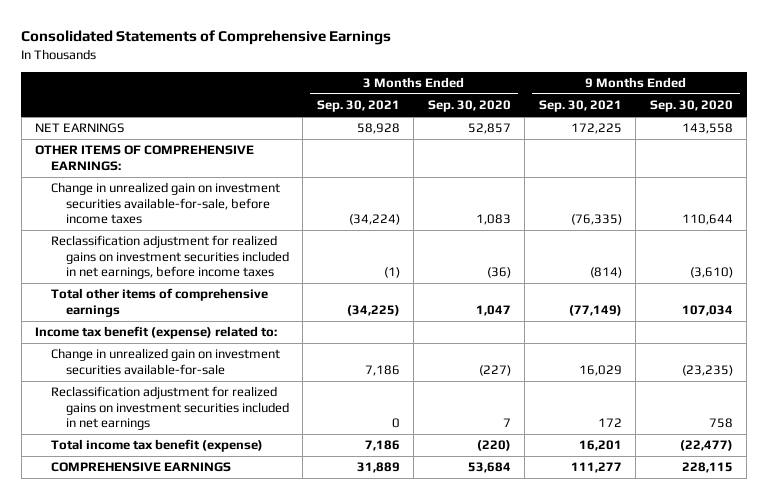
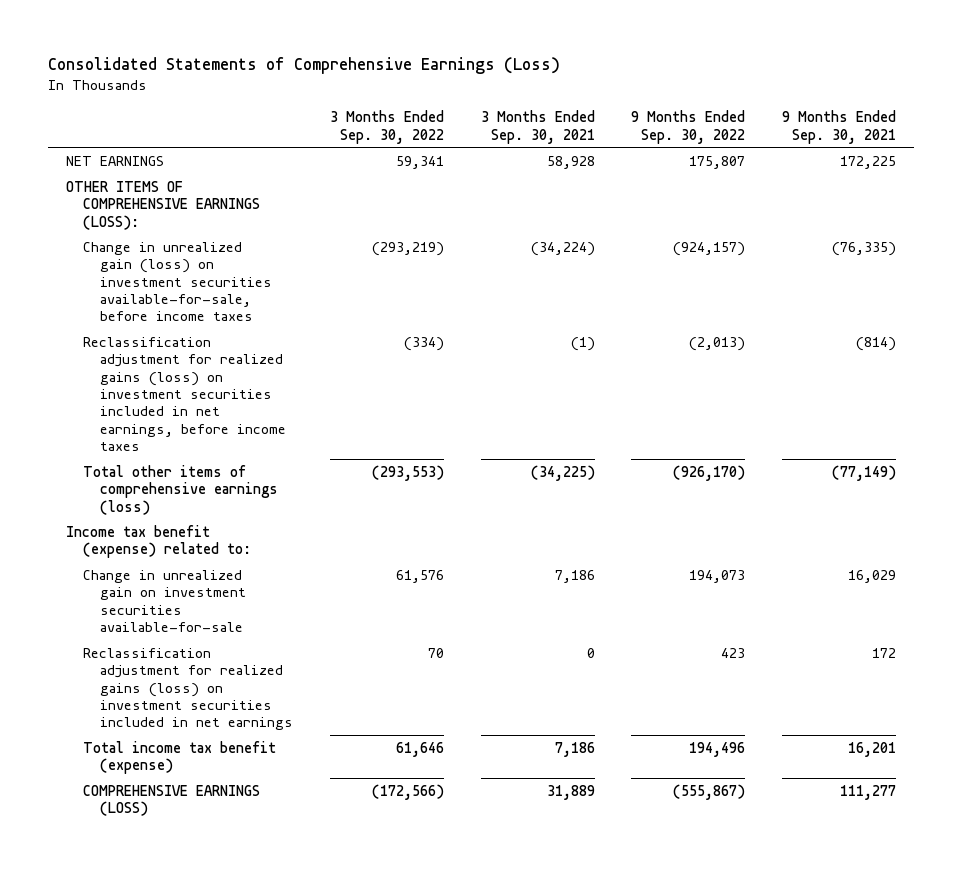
- Consolidated Statements of Comprehensive Earnings
+ Consolidated Statements of Comprehensive Earnings (Loss)
- | 3 Months Ended Sep. 30, 2021 | 3 Months Ended Sep. 30, 2020 | 9 Months Ended Sep. 30, 2021 | 9 Months Ended Sep. 30, 2020
+ | 3 Months Ended Sep. 30, 2022 | 3 Months Ended Sep. 30, 2021 | 9 Months Ended Sep. 30, 2022 | 9 Months Ended Sep. 30, 2021
- OTHER ITEMS OF COMPREHENSIVE EARNINGS:
- Change in unrealized gain on investment securities available-for-sale, before income taxes | (34,224) | 1,083 | (76,335) | 110,644
- Reclassification adjustment for realized gains on investment securities included in net earnings, before income taxes | (1) | (36) | (814) | (3,610)
- Total other items of comprehensive earnings | (34,225) | 1,047 | (77,149) | 107,034
+ OTHER ITEMS OF COMPREHENSIVE EARNINGS (LOSS):
+ Change in unrealized gain (loss) on investment securities available-for-sale, before income taxes | (293,219) | (34,224) | (924,157) | (76,335)
+ Reclassification adjustment for realized gains (loss) on investment securities included in net earnings, before income taxes | (334) | (1) | (2,013) | (814)
+ Total other items of comprehensive earnings (loss) | (293,553) | (34,225) | (926,170) | (77,149)
- Reclassification adjustment for realized gains on investment securities included in net earnings | 0 | 7 | 172 | 758
+ Reclassification adjustment for realized gains (loss) on investment securities included in net earnings | 70 | 0 | 423 | 172
- COMPREHENSIVE EARNINGS | 31,889 | 53,684 | 111,277 | 228,115
+ COMPREHENSIVE EARNINGS (LOSS) | (172,566) | 31,889 | (555,867) | 111,277

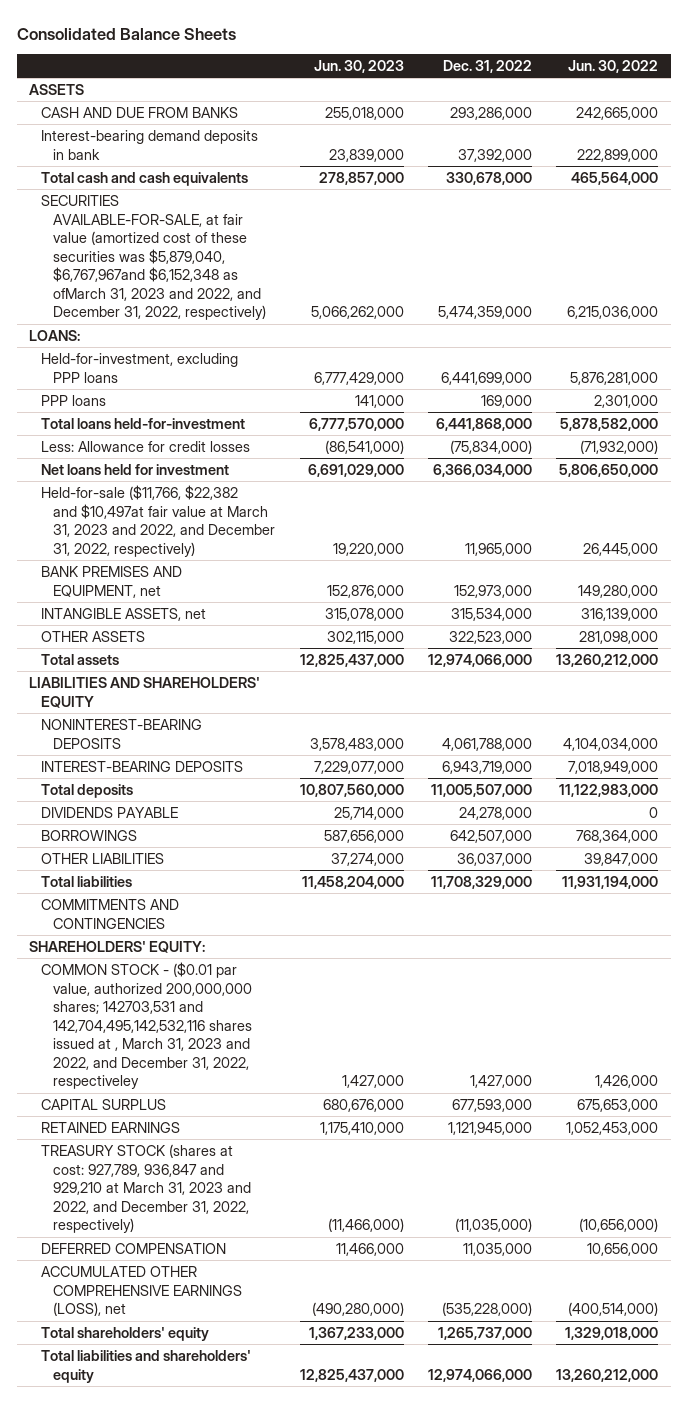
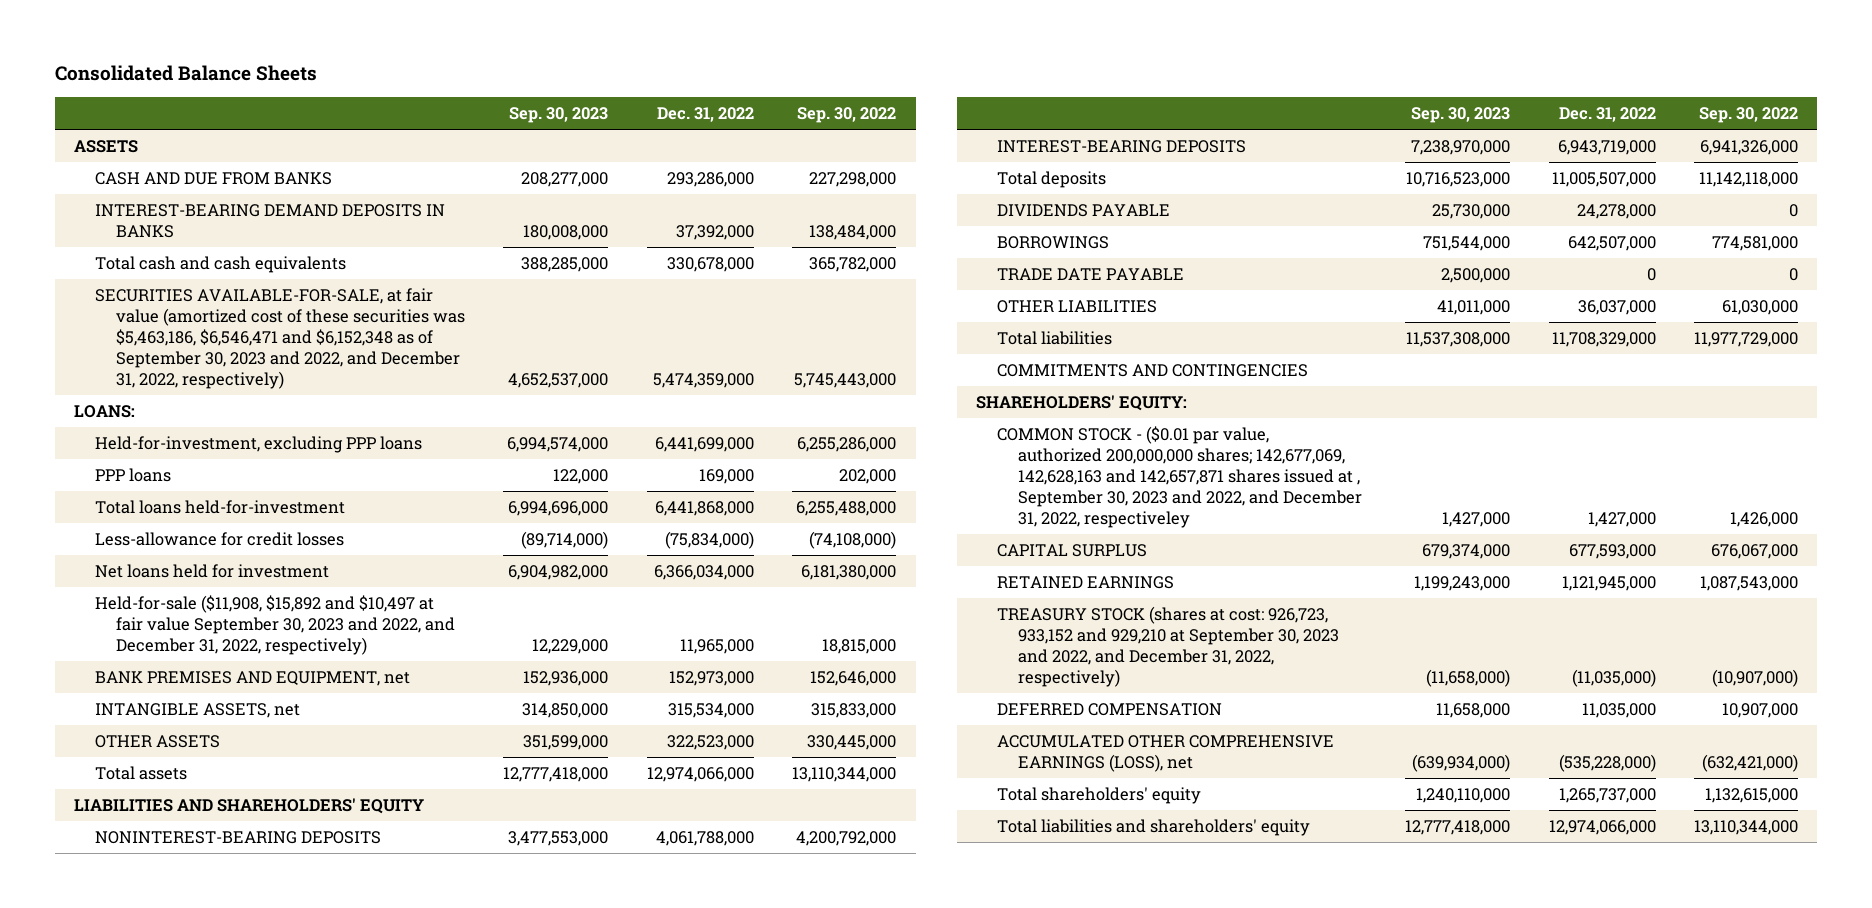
- | Jun. 30, 2023 | Dec. 31, 2022 | Jun. 30, 2022
+ | Sep. 30, 2023 | Dec. 31, 2022 | Sep. 30, 2022
- Interest-bearing demand deposits in bank | 23,839,000 | 37,392,000 | 222,899,000
+ INTEREST-BEARING DEMAND DEPOSITS IN BANKS | 180,008,000 | 37,392,000 | 138,484,000
- SECURITIES AVAILABLE-FOR-SALE, at fair value (amortized cost of these securities was $5,879,040, $6,767,967and $6,152,348 as ofMarch 31, 2023 and 2022, and December 31, 2022, respectively) | 5,066,262,000 | 5,474,359,000 | 6,215,036,000
+ SECURITIES AVAILABLE-FOR-SALE, at fair value (amortized cost of these securities was $5,463,186, $6,546,471 and $6,152,348 as of September 30, 2023 and 2022, and December 31, 2022, respectively) | 4,652,537,000 | 5,474,359,000 | 5,745,443,000
- Less: Allowance for credit losses | (86,541,000) | (75,834,000) | (71,932,000)
+ Less-allowance for credit losses | (89,714,000) | (75,834,000) | (74,108,000)
- Held-for-sale ($11,766, $22,382 and $10,497at fair value at March 31, 2023 and 2022, and December 31, 2022, respectively) | 19,220,000 | 11,965,000 | 26,445,000
+ Held-for-sale ($11,908, $15,892 and $10,497 at fair value September 30, 2023 and 2022, and December 31, 2022, respectively) | 12,229,000 | 11,965,000 | 18,815,000
+ TRADE DATE PAYABLE | 2,500,000 | 0 | 0
- COMMON STOCK - ($0.01 par value, authorized 200,000,000 shares; 142703,531 and 142,704,495,142,532,116 shares issued at , March 31, 2023 and 2022, and December 31, 2022, respectiveley | 1,427,000 | 1,427,000 | 1,426,000
+ COMMON STOCK - ($0.01 par value, authorized 200,000,000 shares; 142,677,069, 142,628,163 and 142,657,871 shares issued at , September 30, 2023 and 2022, and December 31, 2022, respectiveley | 1,427,000 | 1,427,000 | 1,426,000
- TREASURY STOCK (shares at cost: 927,789, 936,847 and 929,210 at March 31, 2023 and 2022, and December 31, 2022, respectively) | (11,466,000) | (11,035,000) | (10,656,000)
+ TREASURY STOCK (shares at cost: 926,723, 933,152 and 929,210 at September 30, 2023 and 2022, and December 31, 2022, respectively) | (11,658,000) | (11,035,000) | (10,907,000)

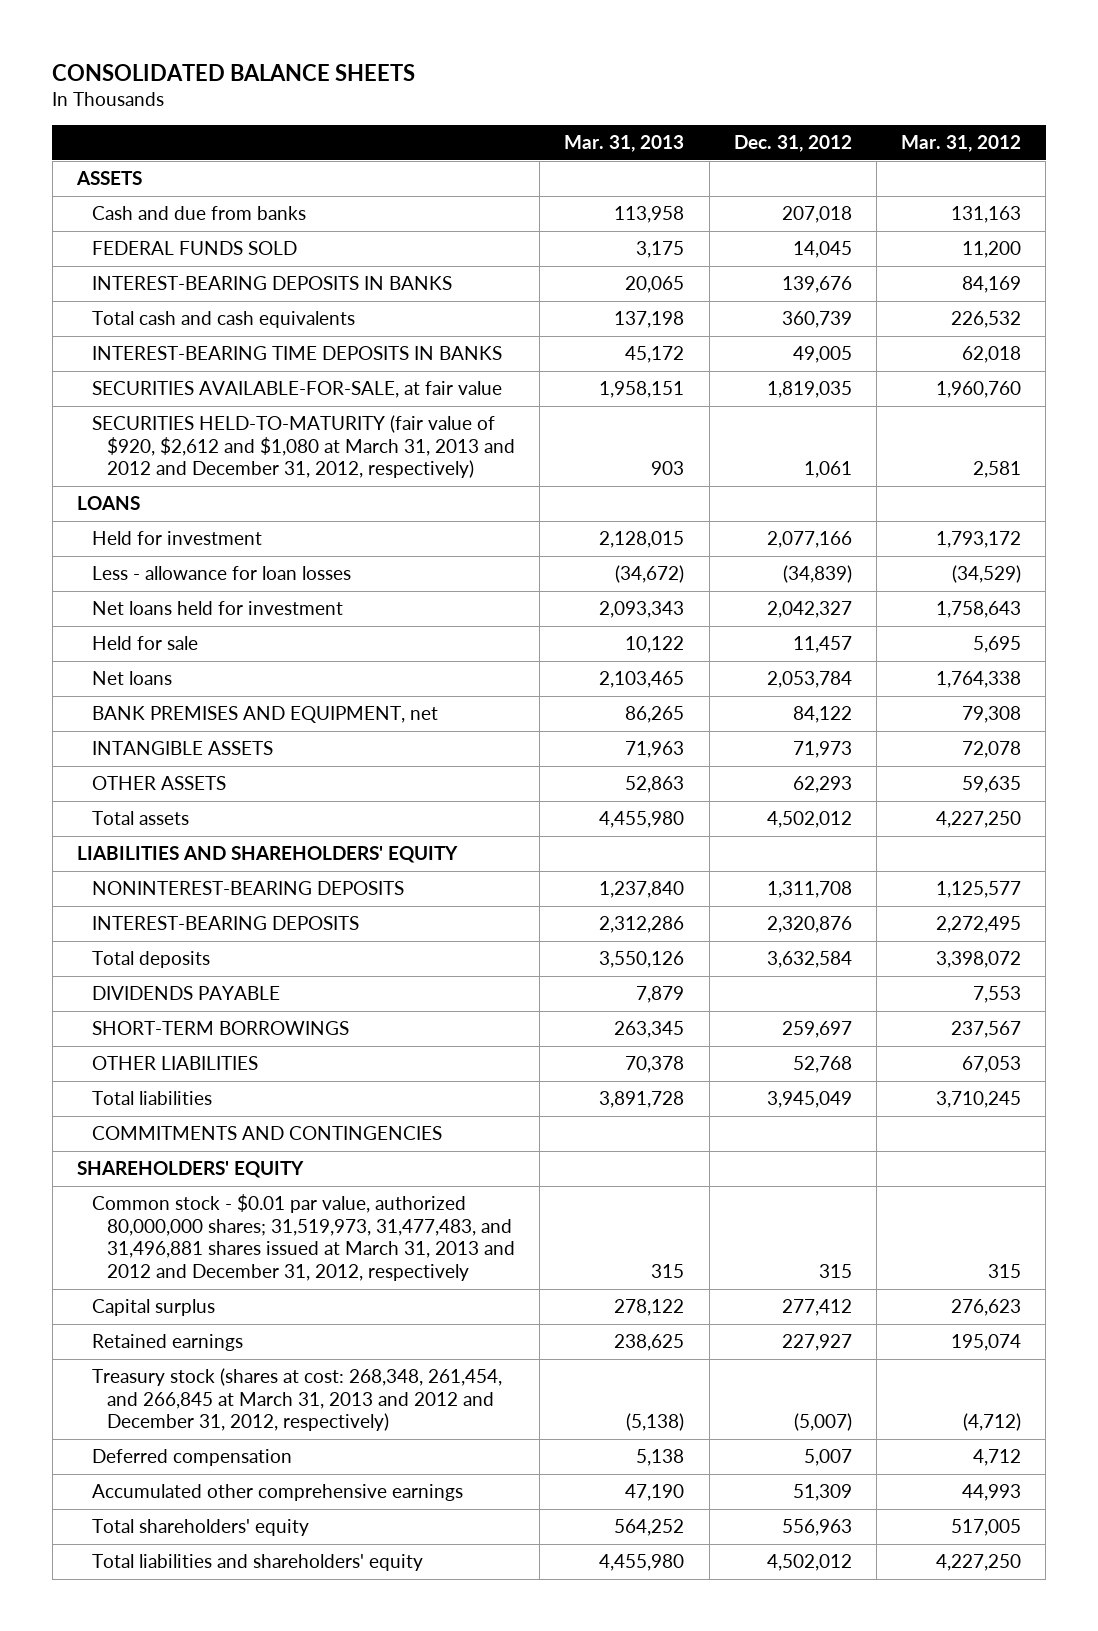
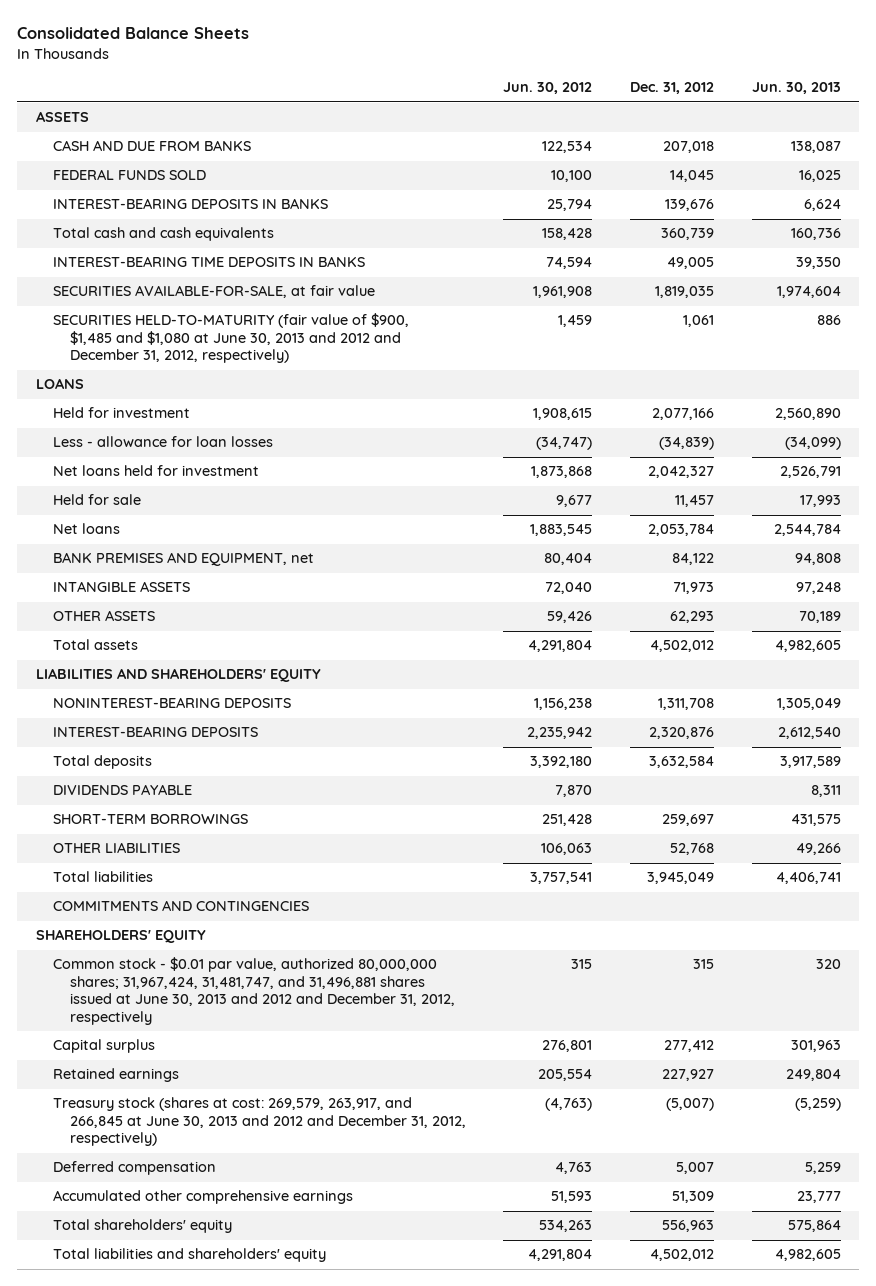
- CONSOLIDATED BALANCE SHEETS
+ Consolidated Balance Sheets
- | Mar. 31, 2013 | Dec. 31, 2012 | Mar. 31, 2012
+ | Jun. 30, 2012 | Dec. 31, 2012 | Jun. 30, 2013
- Cash and due from banks | 113,958 | 207,018 | 131,163
+ CASH AND DUE FROM BANKS | 122,534 | 207,018 | 138,087
- SECURITIES HELD-TO-MATURITY (fair value of $920, $2,612 and $1,080 at March 31, 2013 and 2012 and December 31, 2012, respectively) | 903 | 1,061 | 2,581
+ SECURITIES HELD-TO-MATURITY (fair value of $900, $1,485 and $1,080 at June 30, 2013 and 2012 and December 31, 2012, respectively) | 1,459 | 1,061 | 886
- Common stock - $0.01 par value, authorized 80,000,000 shares; 31,519,973, 31,477,483, and 31,496,881 shares issued at March 31, 2013 and 2012 and December 31, 2012, respectively | 315 | 315 | 315
+ Common stock - $0.01 par value, authorized 80,000,000 shares; 31,967,424, 31,481,747, and 31,496,881 shares issued at June 30, 2013 and 2012 and December 31, 2012, respectively | 315 | 315 | 320
- Treasury stock (shares at cost: 268,348, 261,454, and 266,845 at March 31, 2013 and 2012 and December 31, 2012, respectively) | (5,138) | (5,007) | (4,712)
+ Treasury stock (shares at cost: 269,579, 263,917, and 266,845 at June 30, 2013 and 2012 and December 31, 2012, respectively) | (4,763) | (5,007) | (5,259)

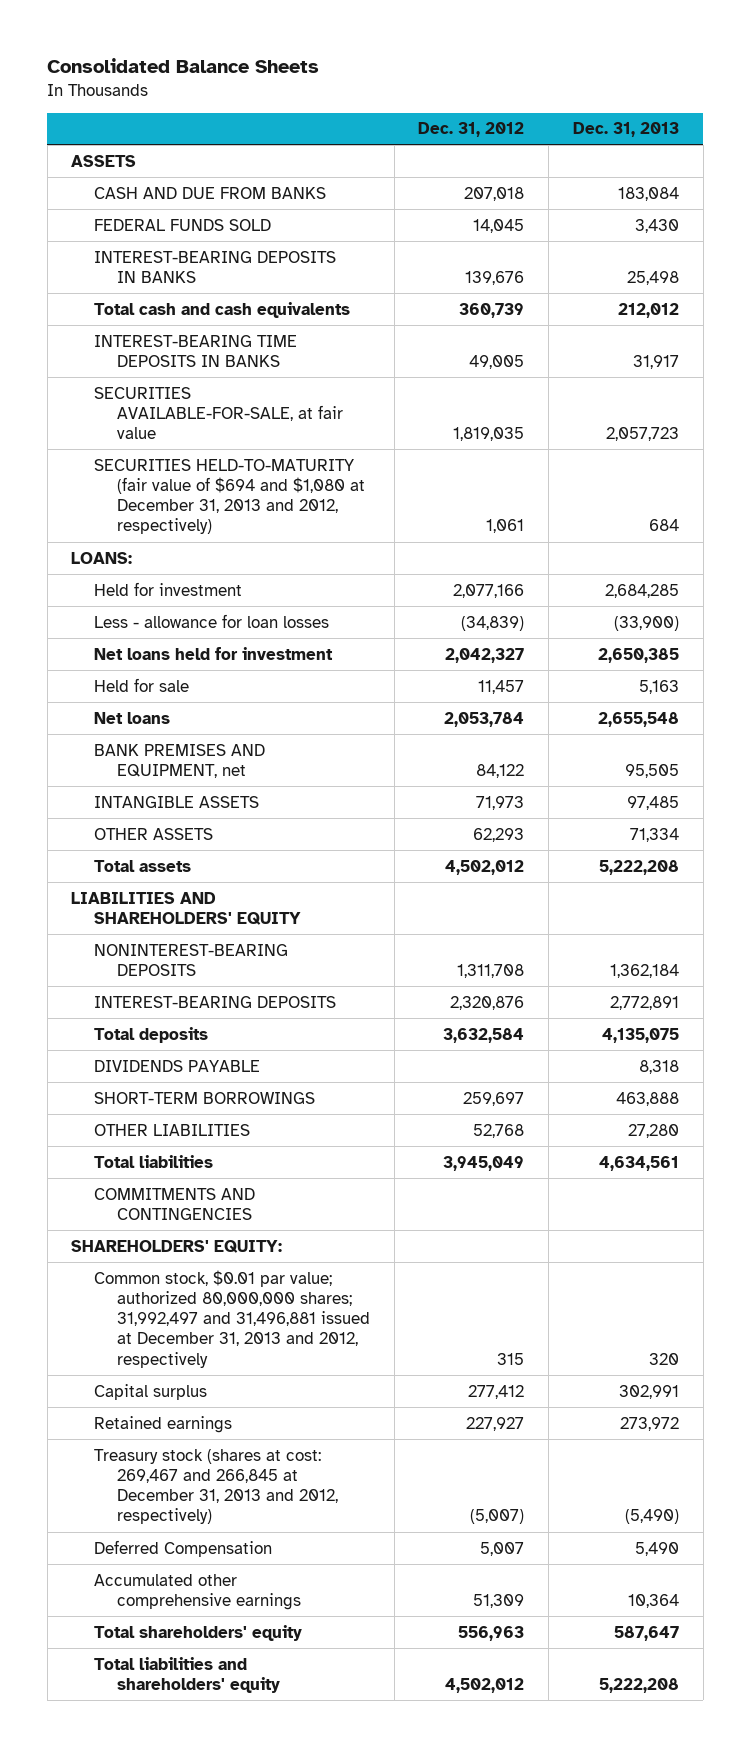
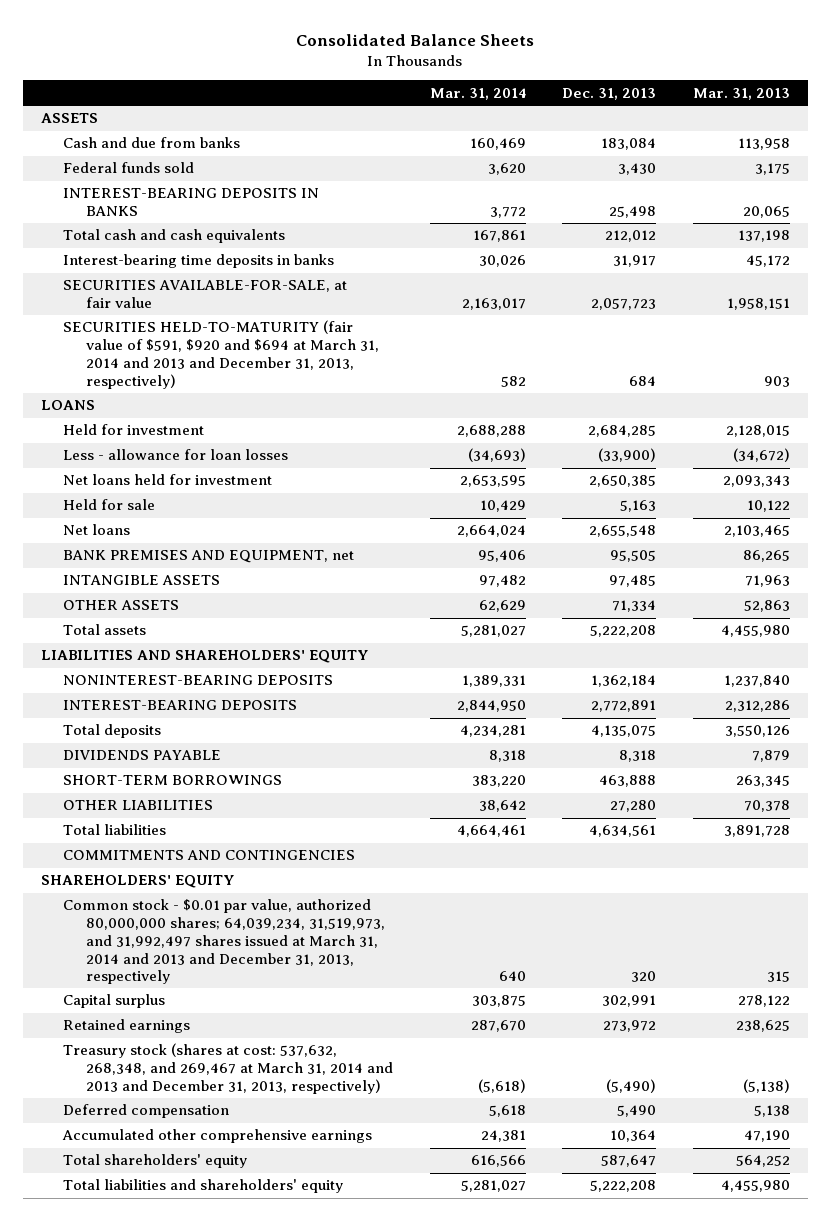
- | Dec. 31, 2012 | Dec. 31, 2013
+ | Mar. 31, 2014 | Dec. 31, 2013 | Mar. 31, 2013
- CASH AND DUE FROM BANKS | 207,018 | 183,084
- FEDERAL FUNDS SOLD | 14,045 | 3,430
+ Cash and due from banks | 160,469 | 183,084 | 113,958
+ Federal funds sold | 3,620 | 3,430 | 3,175
- INTEREST-BEARING TIME DEPOSITS IN BANKS | 49,005 | 31,917
+ Interest-bearing time deposits in banks | 30,026 | 31,917 | 45,172
- SECURITIES HELD-TO-MATURITY (fair value of $694 and $1,080 at December 31, 2013 and 2012, respectively) | 1,061 | 684
- LOANS:
+ SECURITIES HELD-TO-MATURITY (fair value of $591, $920 and $694 at March 31, 2014 and 2013 and December 31, 2013, respectively) | 582 | 684 | 903
+ LOANS
- SHAREHOLDERS' EQUITY:
- Common stock, $0.01 par value; authorized 80,000,000 shares; 31,992,497 and 31,496,881 issued at December 31, 2013 and 2012, respectively | 315 | 320
+ SHAREHOLDERS' EQUITY
+ Common stock - $0.01 par value, authorized 80,000,000 shares; 64,039,234, 31,519,973, and 31,992,497 shares issued at March 31, 2014 and 2013 and December 31, 2013, respectively | 640 | 320 | 315
- Treasury stock (shares at cost: 269,467 and 266,845 at December 31, 2013 and 2012, respectively) | (5,007) | (5,490)
- Deferred Compensation | 5,007 | 5,490
+ Treasury stock (shares at cost: 537,632, 268,348, and 269,467 at March 31, 2014 and 2013 and December 31, 2013, respectively) | (5,618) | (5,490) | (5,138)
+ Deferred compensation | 5,618 | 5,490 | 5,138

